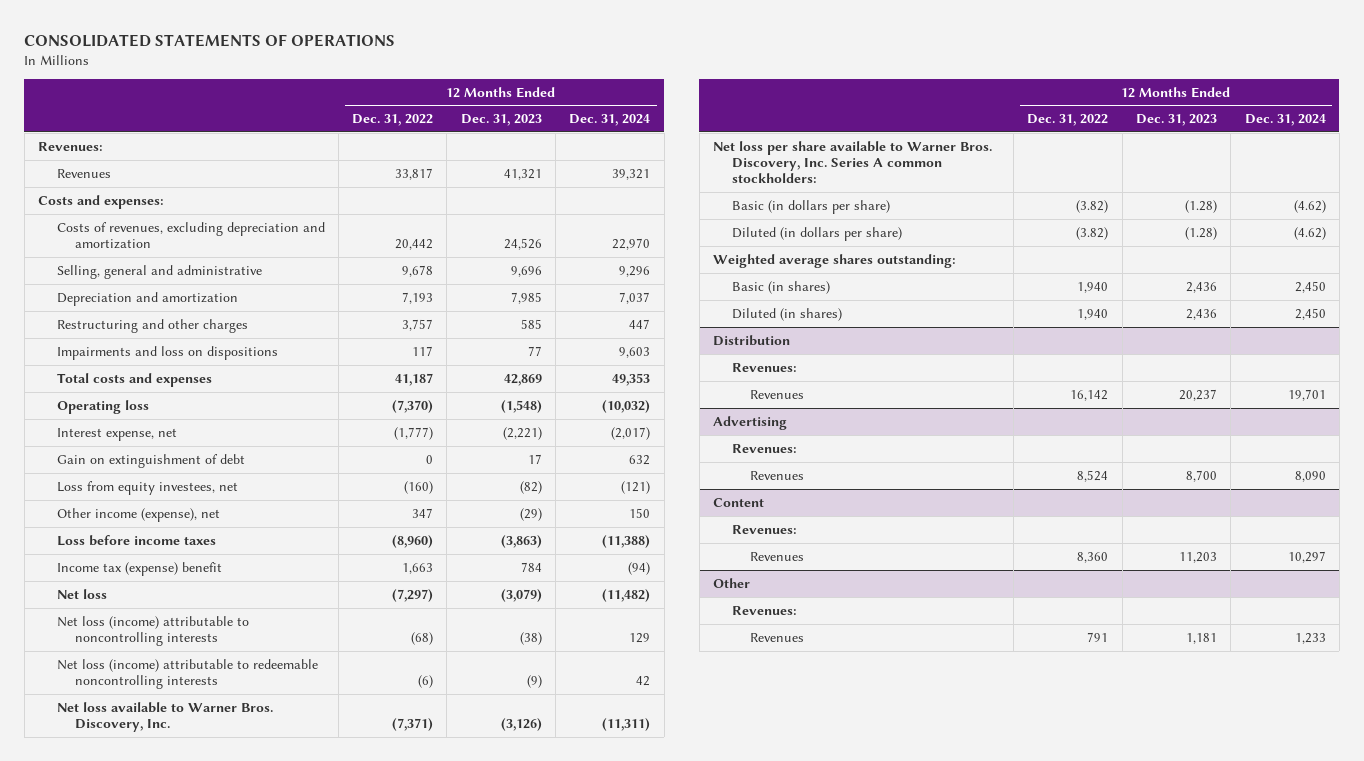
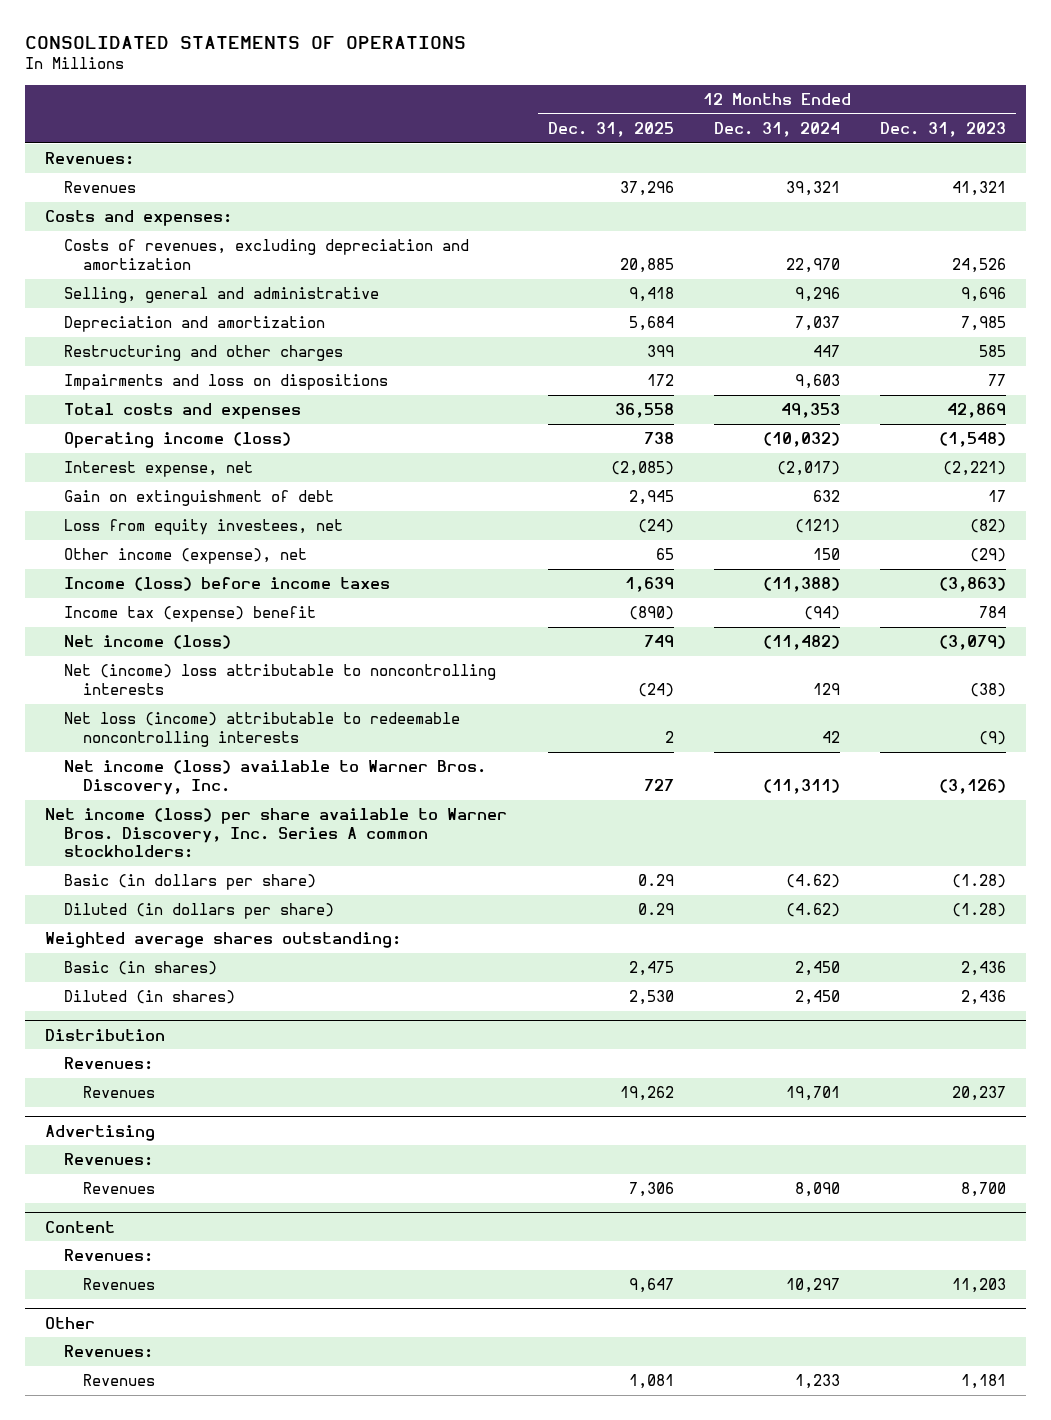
- | 12 Months Ended Dec. 31, 2022 | 12 Months Ended Dec. 31, 2023 | 12 Months Ended Dec. 31, 2024
+ | 12 Months Ended Dec. 31, 2025 | 12 Months Ended Dec. 31, 2024 | 12 Months Ended Dec. 31, 2023
- Operating loss | (7,370) | (1,548) | (10,032)
+ Operating income (loss) | 738 | (10,032) | (1,548)
- Loss before income taxes | (8,960) | (3,863) | (11,388)
+ Income (loss) before income taxes | 1,639 | (11,388) | (3,863)
- Net loss | (7,297) | (3,079) | (11,482)
- Net loss (income) attributable to noncontrolling interests | (68) | (38) | 129
+ Net income (loss) | 749 | (11,482) | (3,079)
+ Net (income) loss attributable to noncontrolling interests | (24) | 129 | (38)
- Net loss available to Warner Bros. Discovery, Inc. | (7,371) | (3,126) | (11,311)
- Net loss per share available to Warner Bros. Discovery, Inc. Series A common stockholders:
+ Net income (loss) available to Warner Bros. Discovery, Inc. | 727 | (11,311) | (3,126)
+ Net income (loss) per share available to Warner Bros. Discovery, Inc. Series A common stockholders:

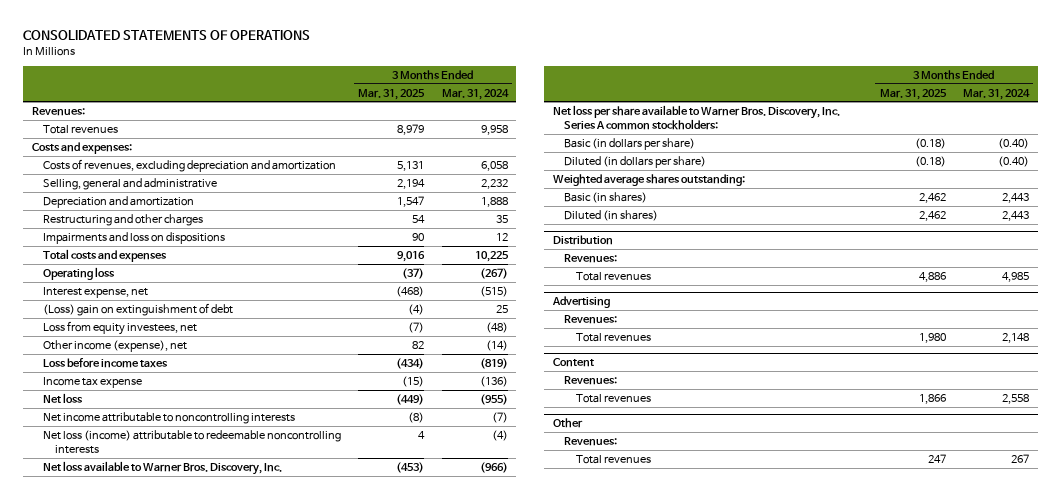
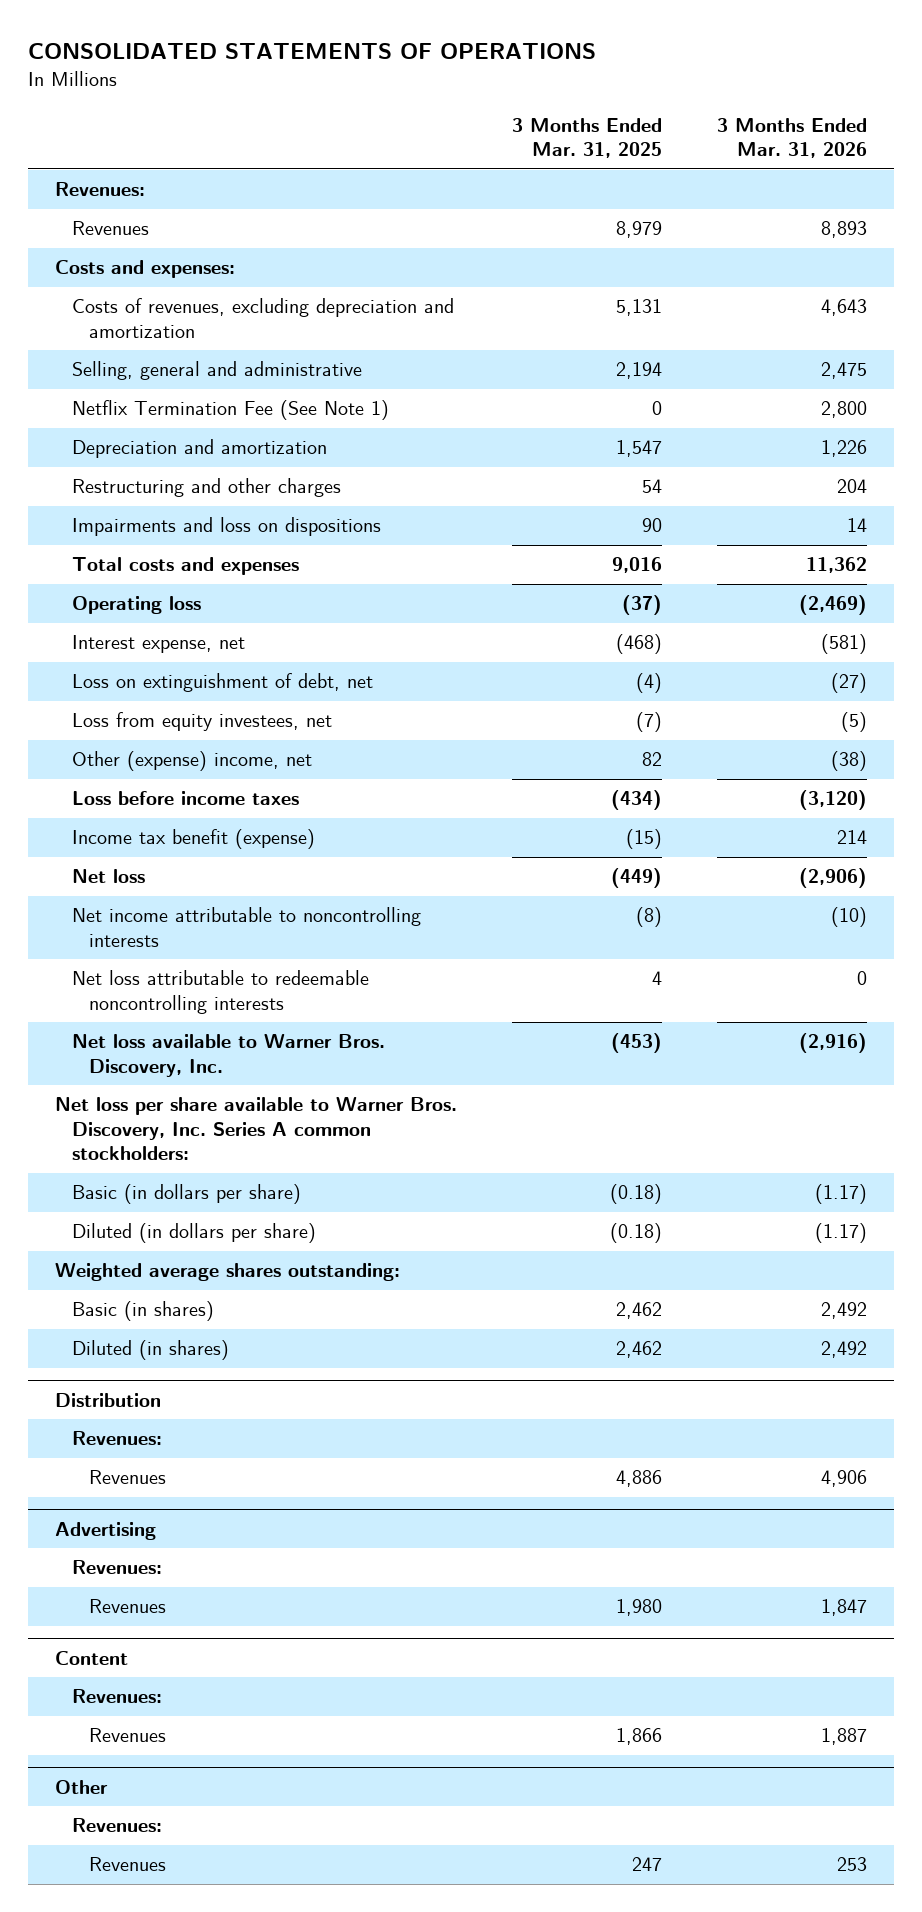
- | 3 Months Ended Mar. 31, 2025 | 3 Months Ended Mar. 31, 2024
+ | 3 Months Ended Mar. 31, 2025 | 3 Months Ended Mar. 31, 2026
- Total revenues | 8,979 | 9,958
+ Revenues | 8,979 | 8,893
+ Netflix Termination Fee (See Note 1) | 0 | 2,800
- (Loss) gain on extinguishment of debt | (4) | 25
+ Loss on extinguishment of debt, net | (4) | (27)
- Other income (expense), net | 82 | (14)
+ Other (expense) income, net | 82 | (38)
- Income tax expense | (15) | (136)
+ Income tax benefit (expense) | (15) | 214
- Net loss (income) attributable to redeemable noncontrolling interests | 4 | (4)
+ Net loss attributable to redeemable noncontrolling interests | 4 | 0
@ Distribution
- Total revenues | 4,886 | 4,985
+ Revenues | 4,886 | 4,906
@ Advertising
- Total revenues | 1,980 | 2,148
+ Revenues | 1,980 | 1,847
@ Content
- Total revenues | 1,866 | 2,558
+ Revenues | 1,866 | 1,887
@ Other
- Total revenues | 247 | 267
+ Revenues | 247 | 253

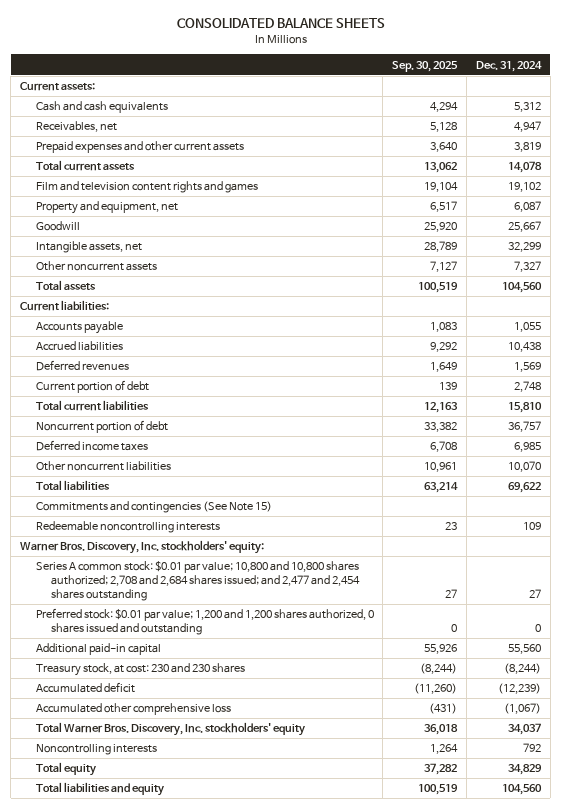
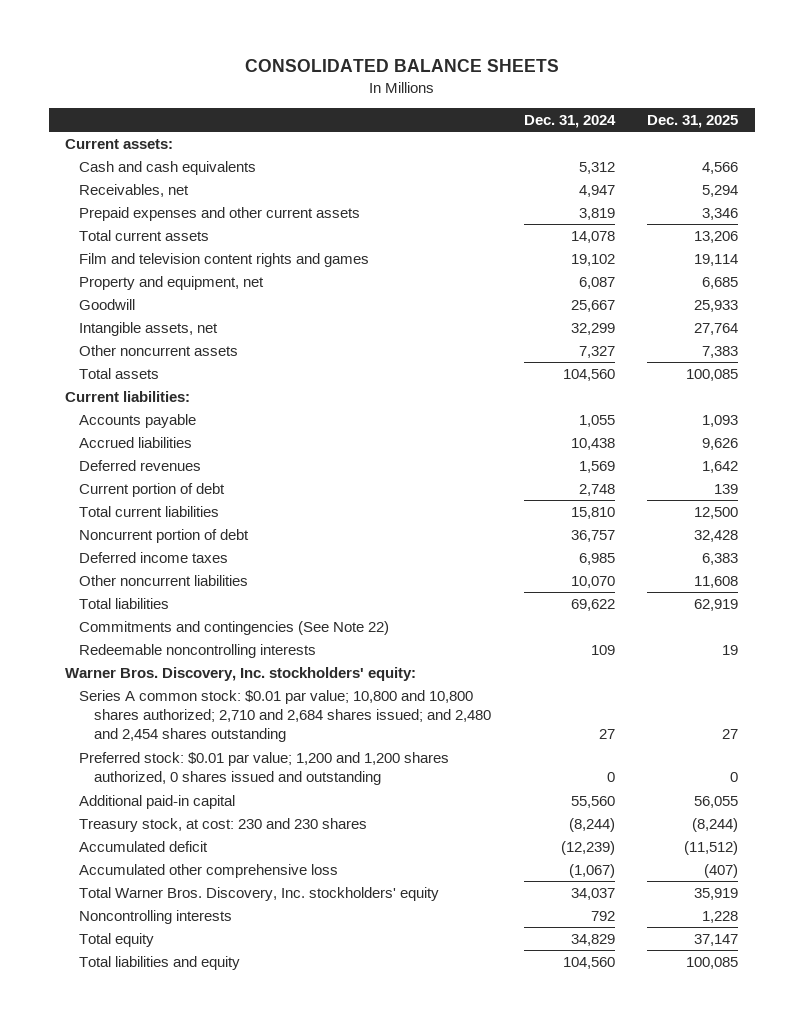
- | Sep. 30, 2025 | Dec. 31, 2024
+ | Dec. 31, 2024 | Dec. 31, 2025
- Commitments and contingencies (See Note 15)
+ Commitments and contingencies (See Note 22)
- Series A common stock: $0.01 par value; 10,800 and 10,800 shares authorized; 2,708 and 2,684 shares issued; and 2,477 and 2,454 shares outstanding | 27 | 27
+ Series A common stock: $0.01 par value; 10,800 and 10,800 shares authorized; 2,710 and 2,684 shares issued; and 2,480 and 2,454 shares outstanding | 27 | 27

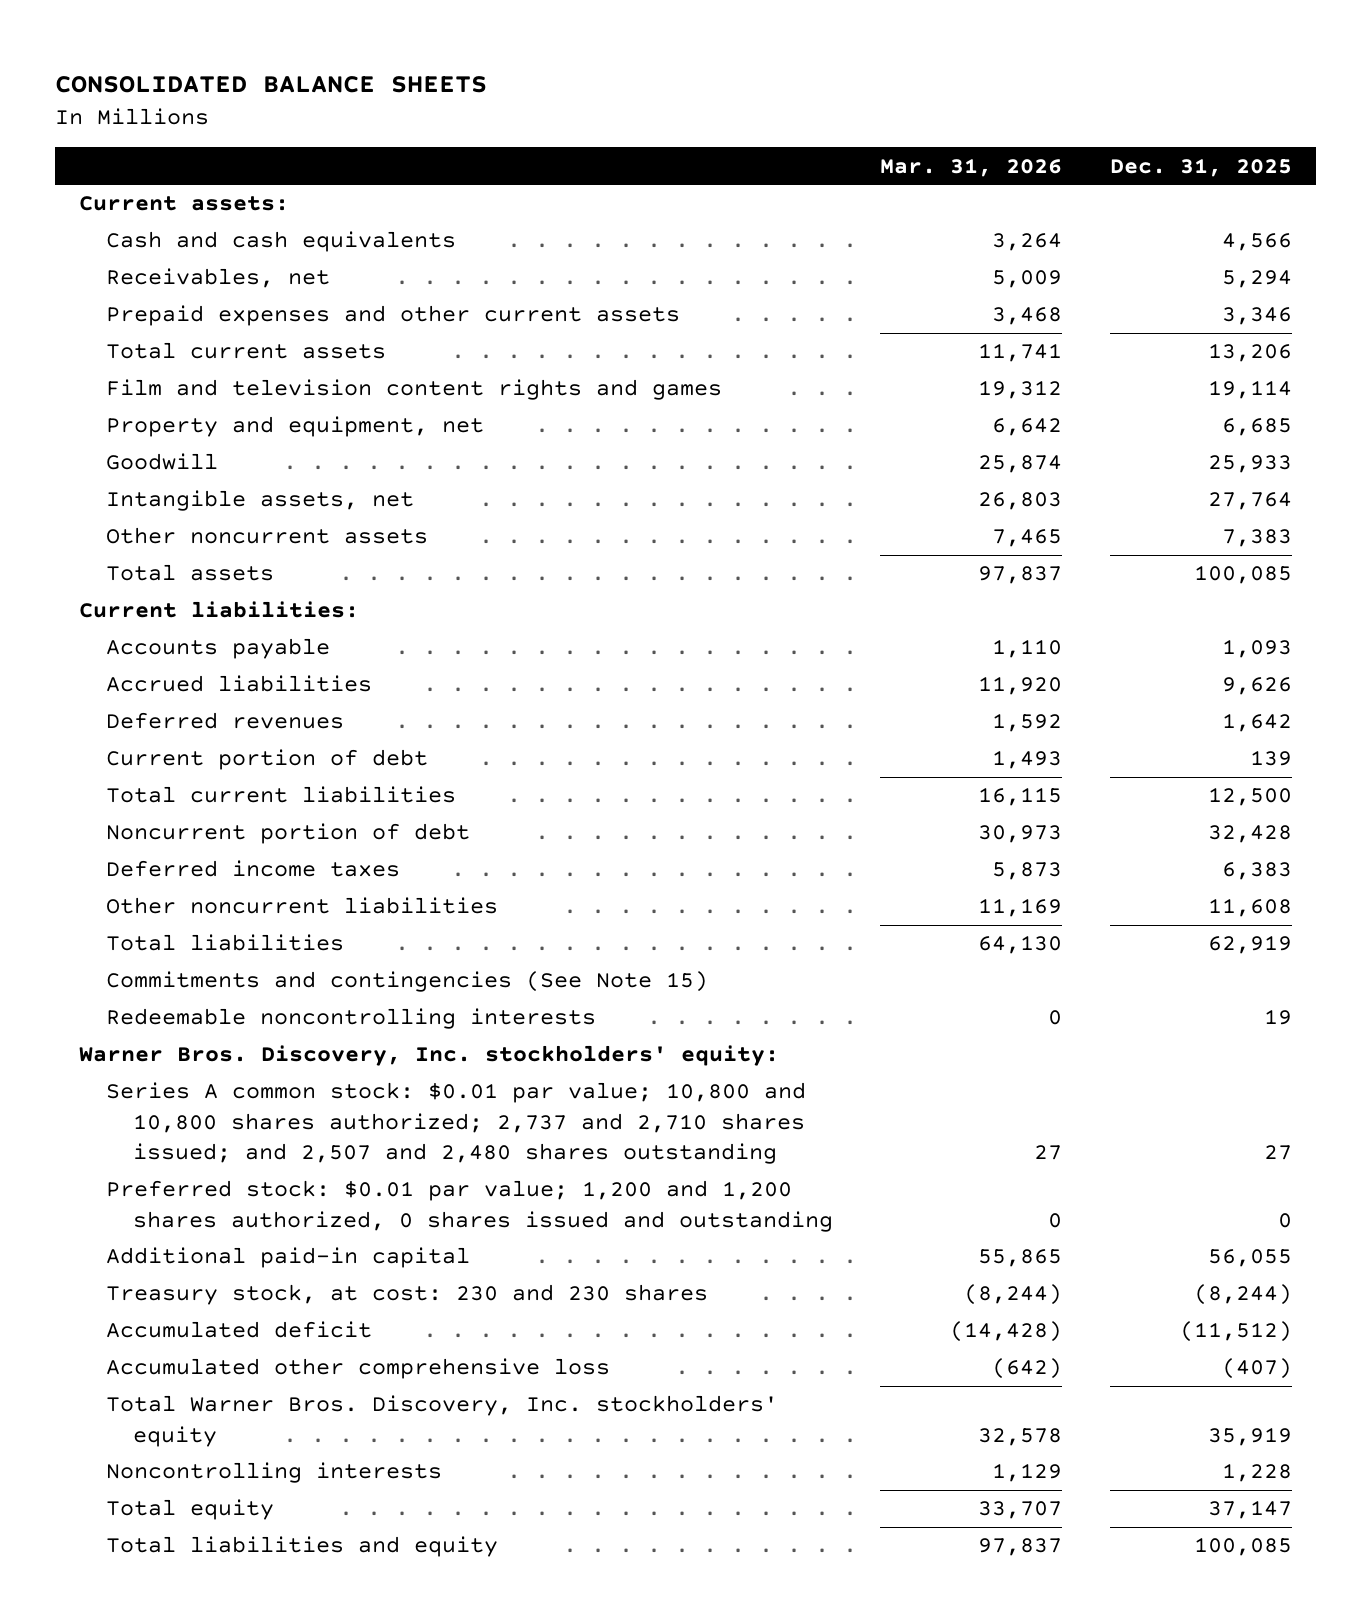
- | Dec. 31, 2024 | Dec. 31, 2025
+ | Mar. 31, 2026 | Dec. 31, 2025
- Commitments and contingencies (See Note 22)
+ Commitments and contingencies (See Note 15)
- Series A common stock: $0.01 par value; 10,800 and 10,800 shares authorized; 2,710 and 2,684 shares issued; and 2,480 and 2,454 shares outstanding | 27 | 27
+ Series A common stock: $0.01 par value; 10,800 and 10,800 shares authorized; 2,737 and 2,710 shares issued; and 2,507 and 2,480 shares outstanding | 27 | 27

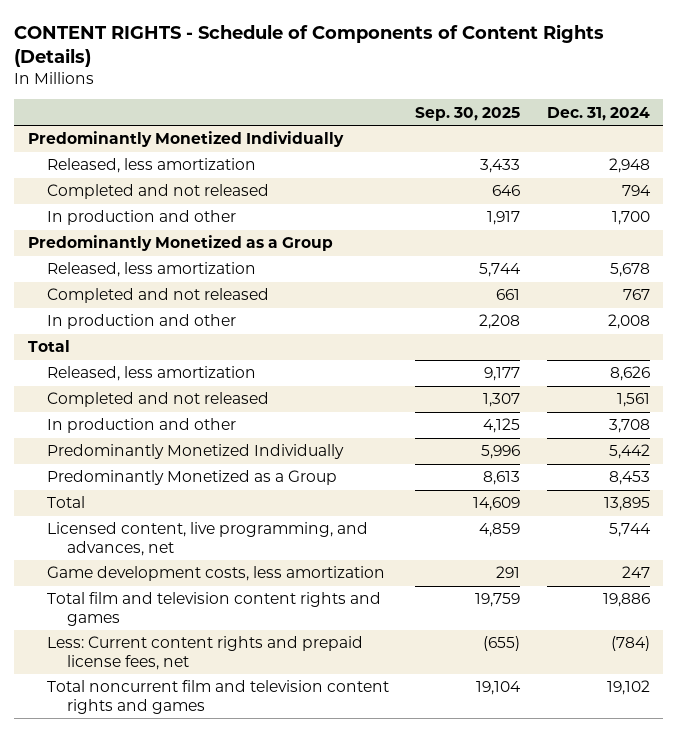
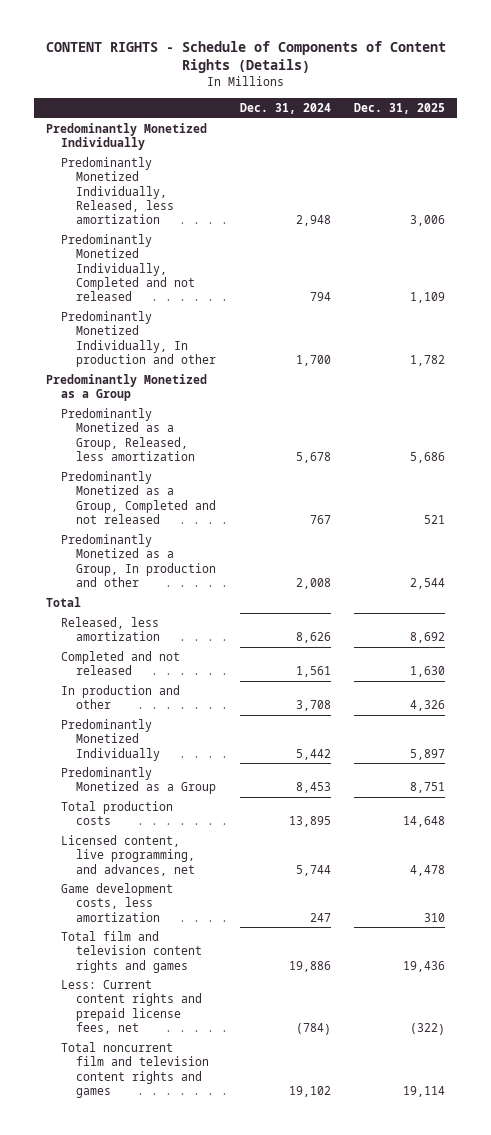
- | Sep. 30, 2025 | Dec. 31, 2024
+ | Dec. 31, 2024 | Dec. 31, 2025
- Released, less amortization | 3,433 | 2,948
- Completed and not released | 646 | 794
- In production and other | 1,917 | 1,700
+ Predominantly Monetized Individually, Released, less amortization | 2,948 | 3,006
+ Predominantly Monetized Individually, Completed and not released | 794 | 1,109
+ Predominantly Monetized Individually, In production and other | 1,700 | 1,782
- Released, less amortization | 5,744 | 5,678
- Completed and not released | 661 | 767
- In production and other | 2,208 | 2,008
+ Predominantly Monetized as a Group, Released, less amortization | 5,678 | 5,686
+ Predominantly Monetized as a Group, Completed and not released | 767 | 521
+ Predominantly Monetized as a Group, In production and other | 2,008 | 2,544
- Total | 14,609 | 13,895
+ Total production costs | 13,895 | 14,648

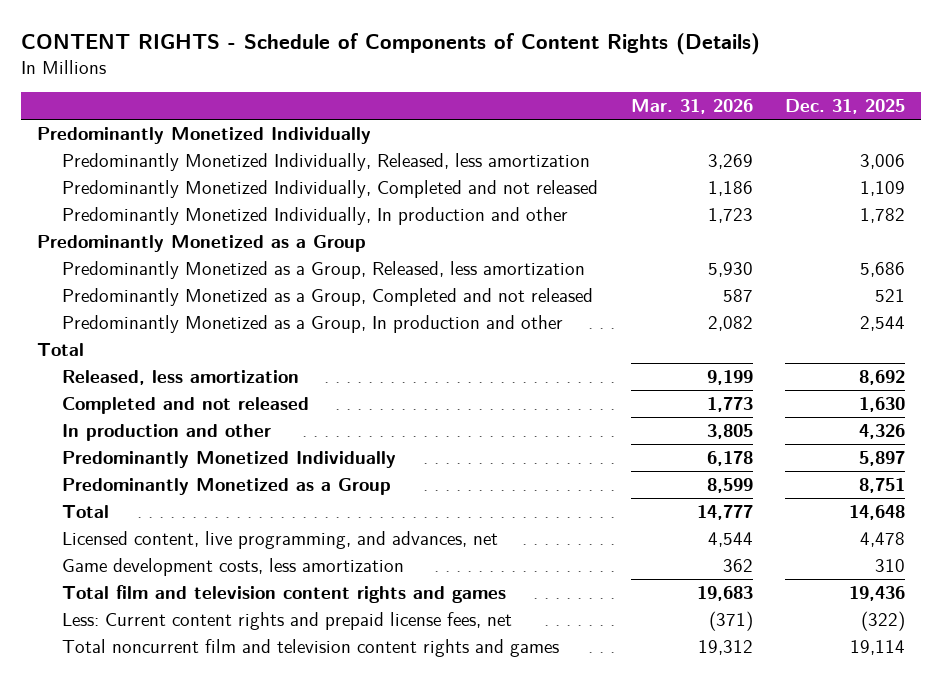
- | Dec. 31, 2024 | Dec. 31, 2025
+ | Mar. 31, 2026 | Dec. 31, 2025
- Total production costs | 13,895 | 14,648
+ Total | 14,777 | 14,648

